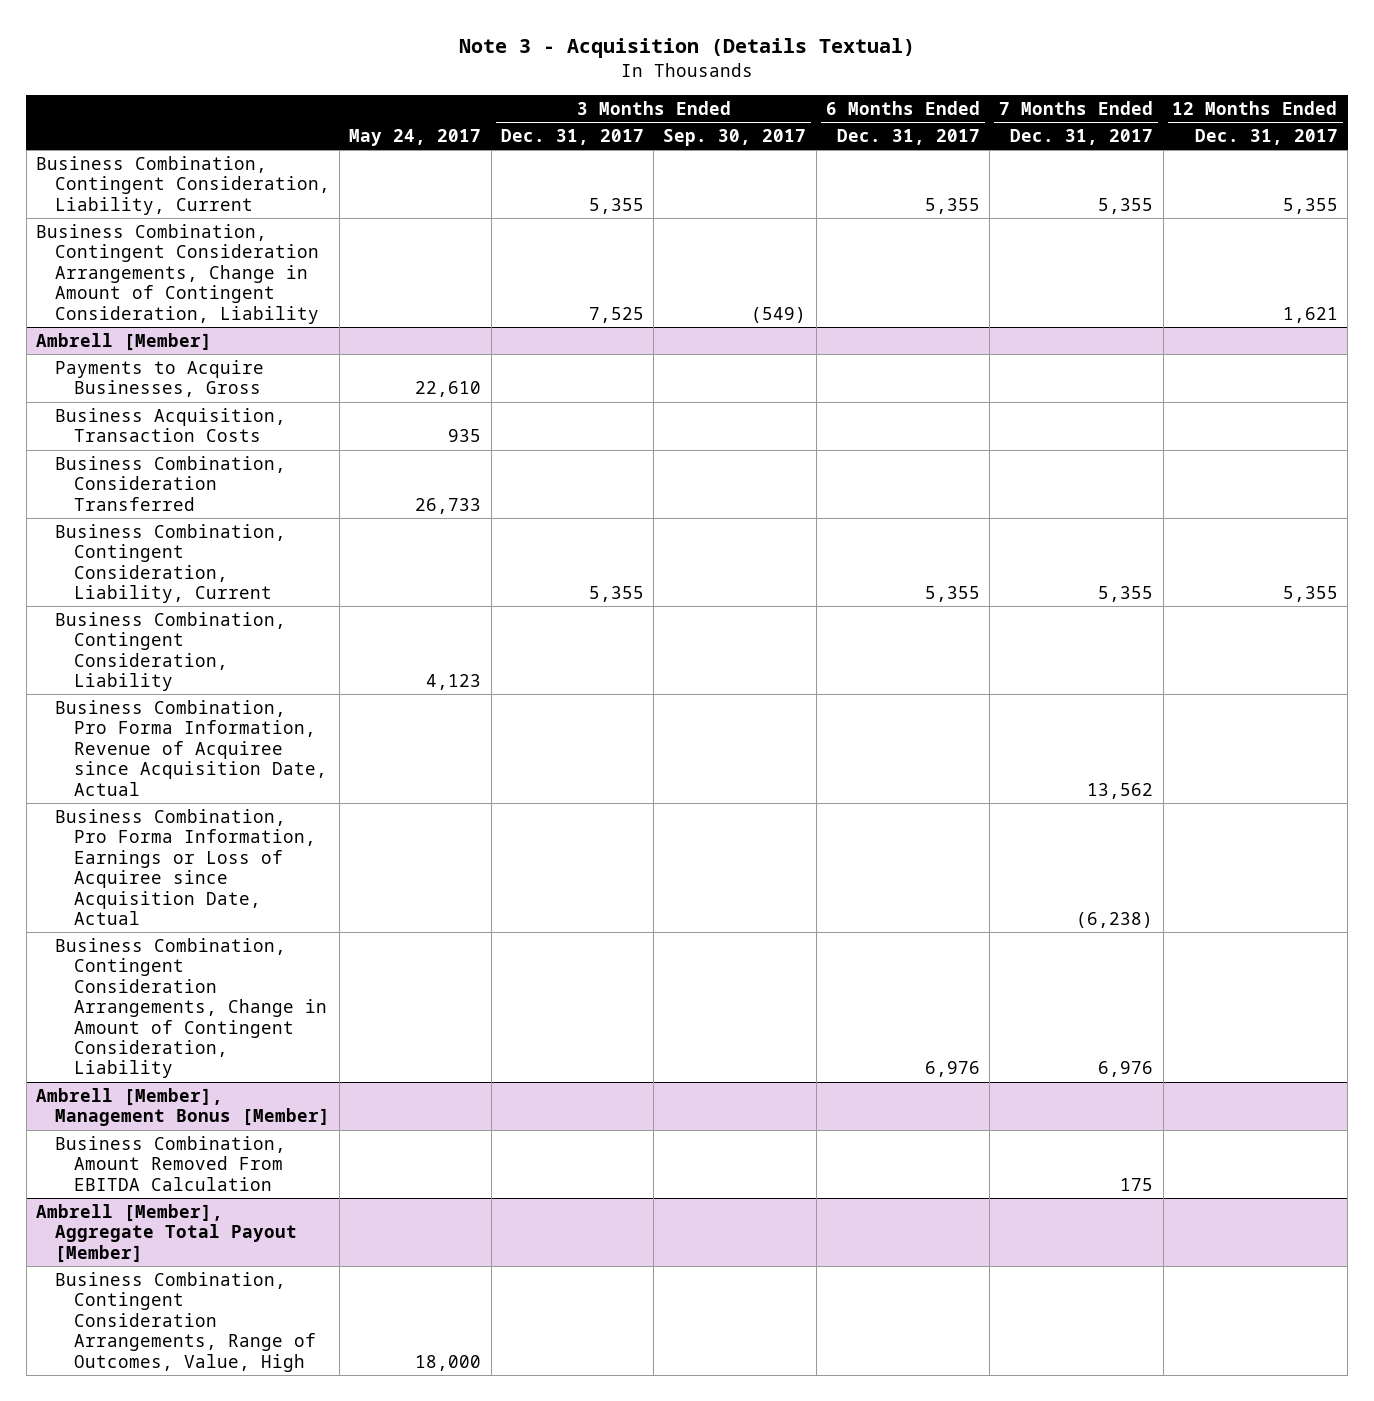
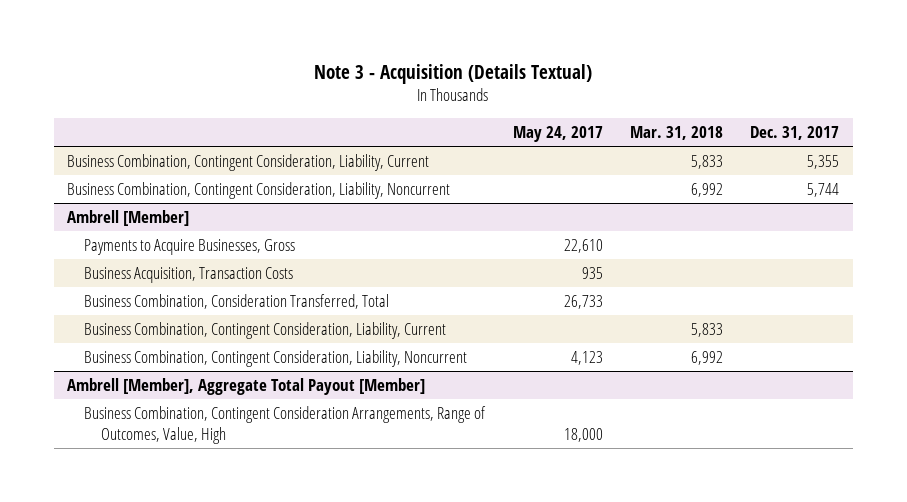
- | May 24, 2017 | 3 Months Ended Dec. 31, 2017 | 3 Months Ended Sep. 30, 2017 | 6 Months Ended Dec. 31, 2017 | 7 Months Ended Dec. 31, 2017 | 12 Months Ended Dec. 31, 2017
+ | May 24, 2017 | Mar. 31, 2018 | Dec. 31, 2017
- Business Combination, Contingent Consideration Arrangements, Change in Amount of Contingent Consideration, Liability | | 7,525 | (549) | | | 1,621
+ Business Combination, Contingent Consideration, Liability, Noncurrent | | 6,992 | 5,744
@ Ambrell [Member]
- Business Combination, Consideration Transferred | 26,733 | | | | |
+ Business Combination, Consideration Transferred, Total | 26,733 | |
- Business Combination, Contingent Consideration, Liability | 4,123 | | | | |
- Business Combination, Pro Forma Information, Revenue of Acquiree since Acquisition Date, Actual | | | | | 13,562 |
- Business Combination, Pro Forma Information, Earnings or Loss of Acquiree since Acquisition Date, Actual | | | | | (6,238) |
- Business Combination, Contingent Consideration Arrangements, Change in Amount of Contingent Consideration, Liability | | | | 6,976 | 6,976 |
- Ambrell [Member], Management Bonus [Member]
- Business Combination, Amount Removed From EBITDA Calculation | | | | | 175 |
@ Ambrell [Member]
+ Business Combination, Contingent Consideration, Liability, Noncurrent | 4,123 | 6,992 |

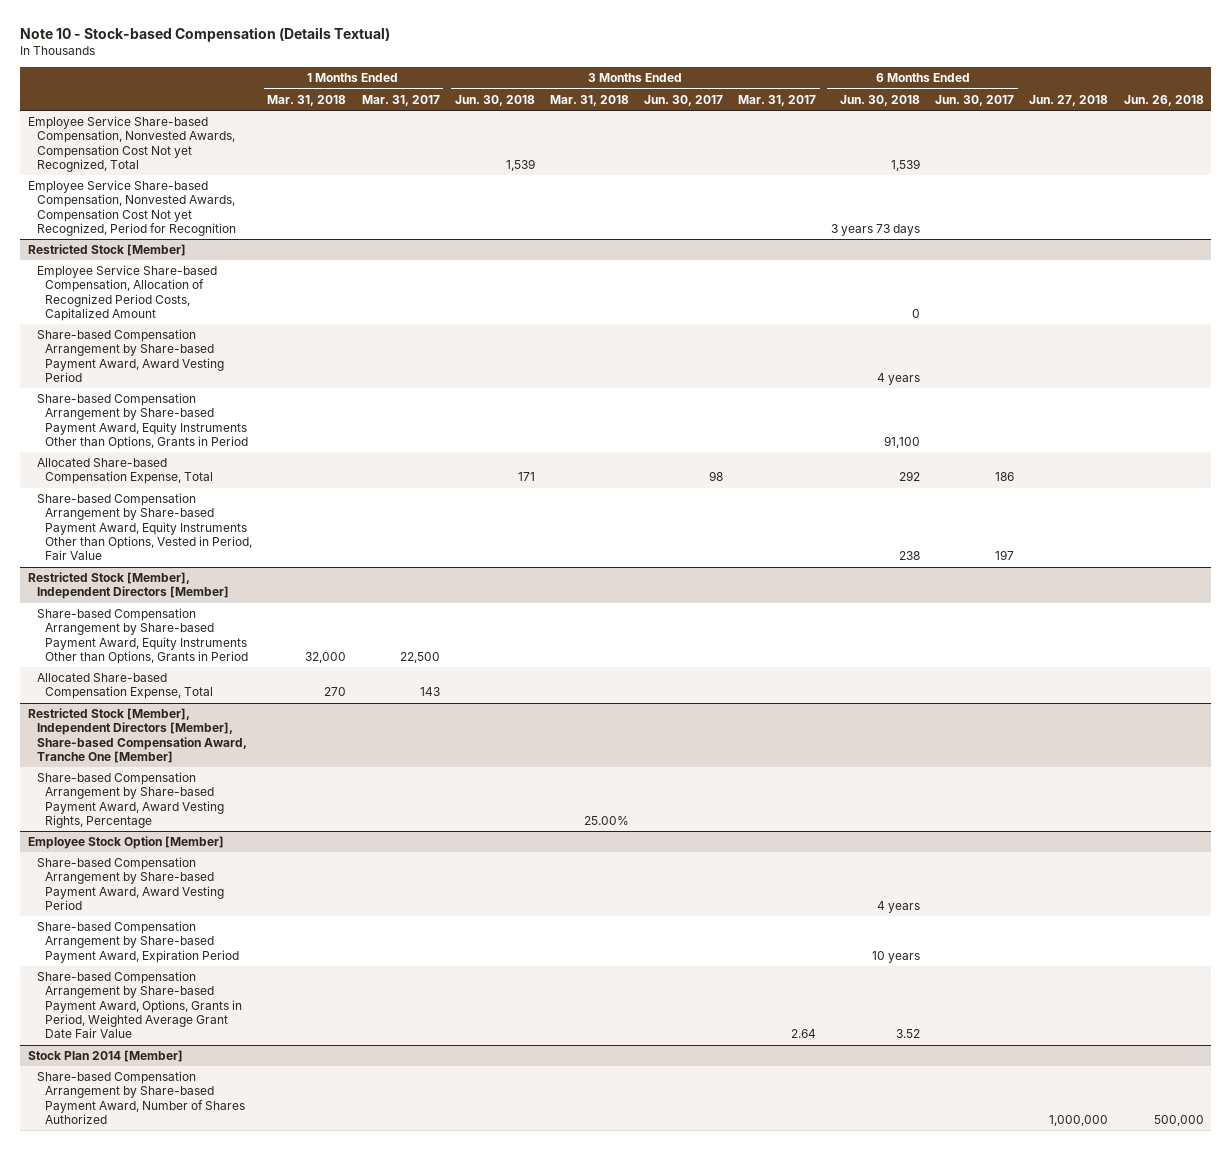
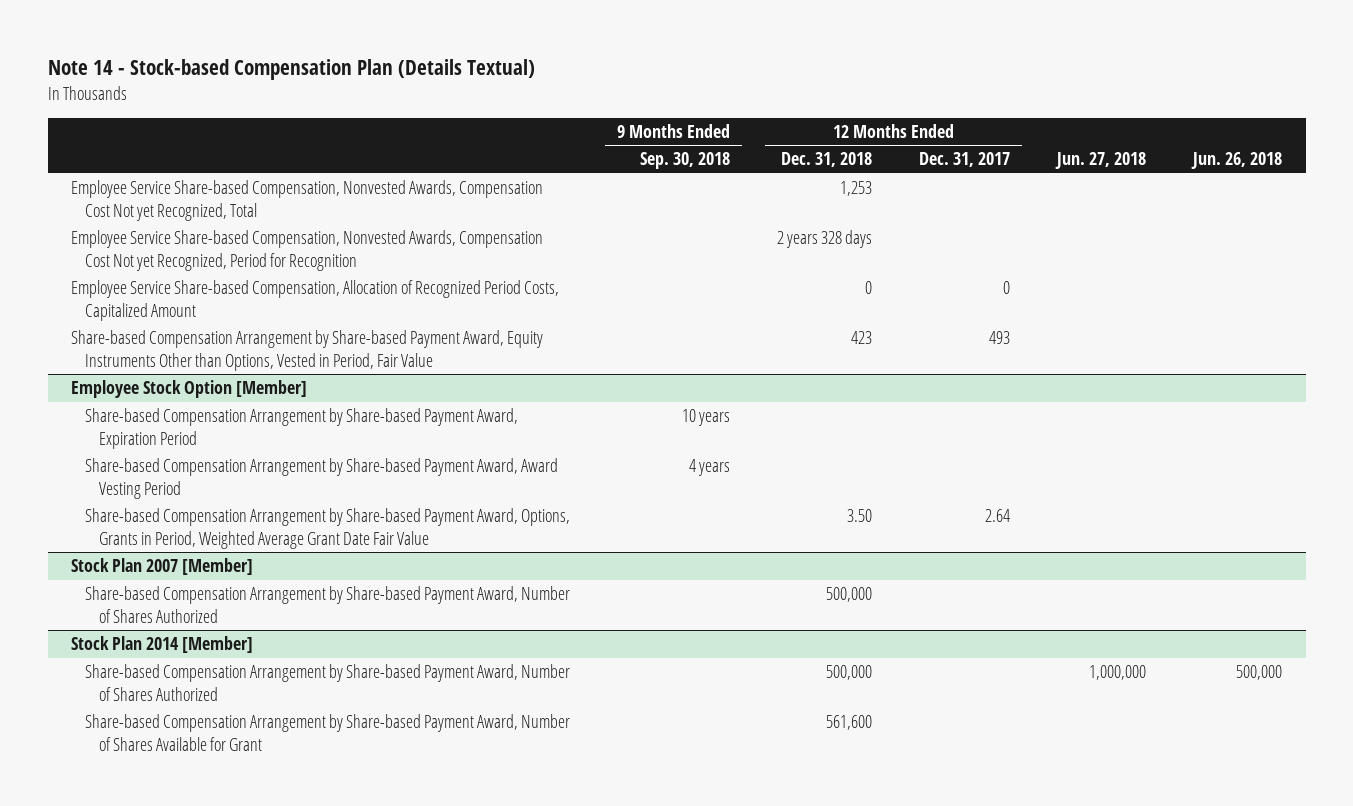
- Note 10 - Stock-based Compensation (Details Textual)
+ Note 14 - Stock-based Compensation Plan (Details Textual)
- | 1 Months Ended Mar. 31, 2018 | 1 Months Ended Mar. 31, 2017 | 3 Months Ended Jun. 30, 2018 | 3 Months Ended Mar. 31, 2018 | 3 Months Ended Jun. 30, 2017 | 3 Months Ended Mar. 31, 2017 | 6 Months Ended Jun. 30, 2018 | 6 Months Ended Jun. 30, 2017 | Jun. 27, 2018 | Jun. 26, 2018
+ | 9 Months Ended Sep. 30, 2018 | 12 Months Ended Dec. 31, 2018 | 12 Months Ended Dec. 31, 2017 | Jun. 27, 2018 | Jun. 26, 2018
- Restricted Stock [Member]
- Employee Service Share-based Compensation, Allocation of Recognized Period Costs, Capitalized Amount | | | | | | | 0 | | |
- Share-based Compensation Arrangement by Share-based Payment Award, Award Vesting Period | | | | | | | 4 years | | |
- Share-based Compensation Arrangement by Share-based Payment Award, Equity Instruments Other than Options, Grants in Period | | | | | | | 91,100 | | |
- Allocated Share-based Compensation Expense, Total | | | 171 | | 98 | | 292 | 186 | |
- Share-based Compensation Arrangement by Share-based Payment Award, Equity Instruments Other than Options, Vested in Period, Fair Value | | | | | | | 238 | 197 | |
- Restricted Stock [Member], Independent Directors [Member]
- Share-based Compensation Arrangement by Share-based Payment Award, Equity Instruments Other than Options, Grants in Period | 32,000 | 22,500 | | | | | | | |
- Allocated Share-based Compensation Expense, Total | 270 | 143 | | | | | | | |
- Restricted Stock [Member], Independent Directors [Member], Share-based Compensation Award, Tranche One [Member]
- Share-based Compensation Arrangement by Share-based Payment Award, Award Vesting Rights, Percentage | | | | 25.00% | | | | | |
+ Employee Service Share-based Compensation, Allocation of Recognized Period Costs, Capitalized Amount | | 0 | 0 | |
+ Share-based Compensation Arrangement by Share-based Payment Award, Equity Instruments Other than Options, Vested in Period, Fair Value | | 423 | 493 | |
@ Employee Stock Option [Member]
moved down: Share-based Compensation Arrangement by Share-based Payment Award, Award Vesting Period | 4 years | | | |
+ Stock Plan 2007 [Member]
+ Share-based Compensation Arrangement by Share-based Payment Award, Number of Shares Authorized | | 500,000 | | |
@ Stock Plan 2014 [Member]
+ Share-based Compensation Arrangement by Share-based Payment Award, Number of Shares Available for Grant | | 561,600 | | |

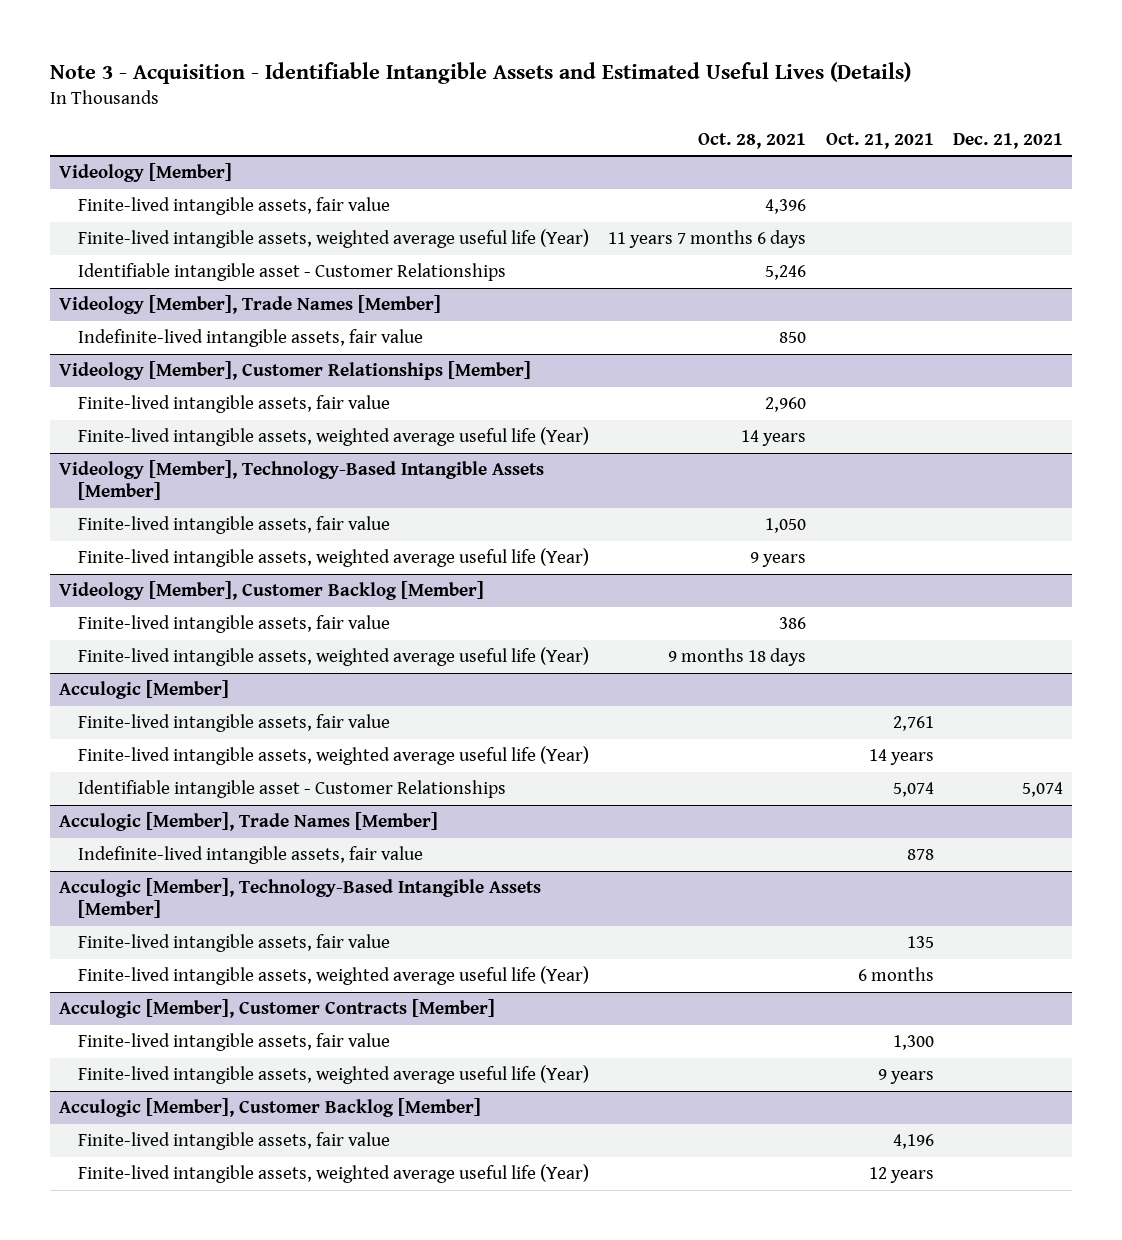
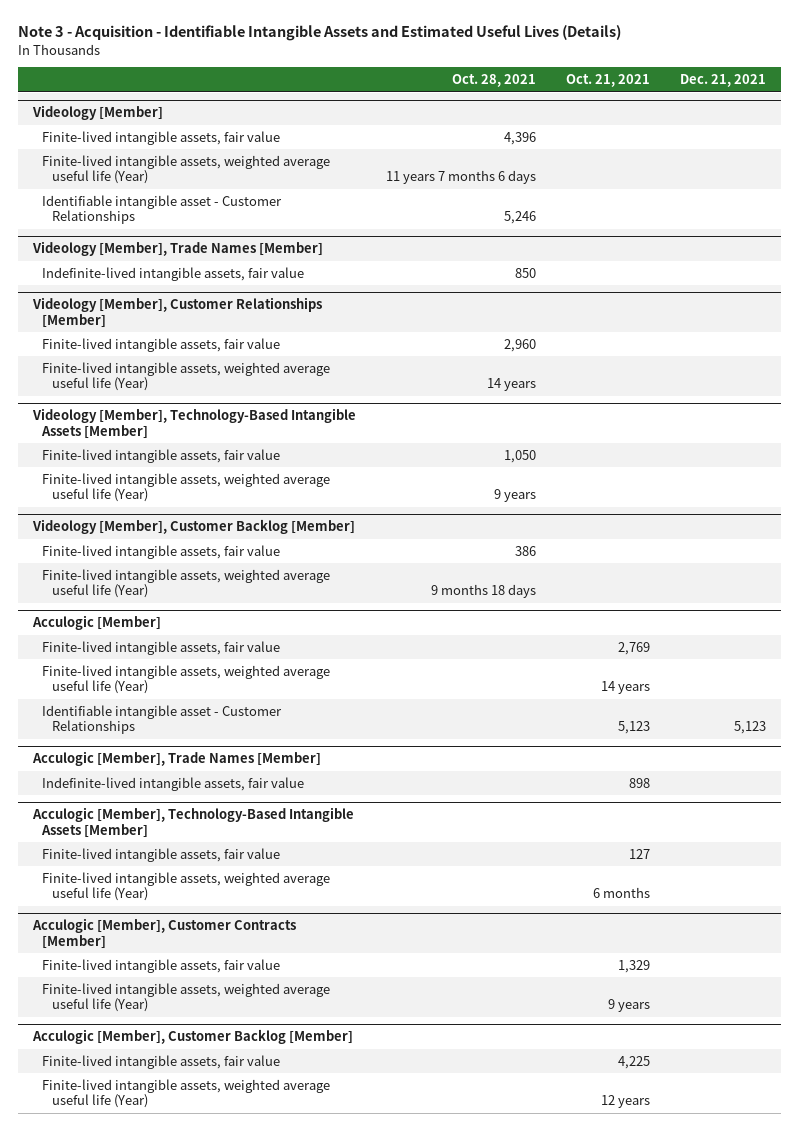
@ Acculogic [Member]
- Finite-lived intangible assets, fair value | | 2,761 |
+ Finite-lived intangible assets, fair value | | 2,769 |
- Identifiable intangible asset - Customer Relationships | | 5,074 | 5,074
+ Identifiable intangible asset - Customer Relationships | | 5,123 | 5,123
@ Acculogic [Member], Trade Names [Member]
- Indefinite-lived intangible assets, fair value | | 878 |
+ Indefinite-lived intangible assets, fair value | | 898 |
@ Acculogic [Member], Technology-Based Intangible Assets [Member]
- Finite-lived intangible assets, fair value | | 135 |
+ Finite-lived intangible assets, fair value | | 127 |
@ Acculogic [Member], Customer Contracts [Member]
- Finite-lived intangible assets, fair value | | 1,300 |
+ Finite-lived intangible assets, fair value | | 1,329 |
@ Acculogic [Member], Customer Backlog [Member]
- Finite-lived intangible assets, fair value | | 4,196 |
+ Finite-lived intangible assets, fair value | | 4,225 |

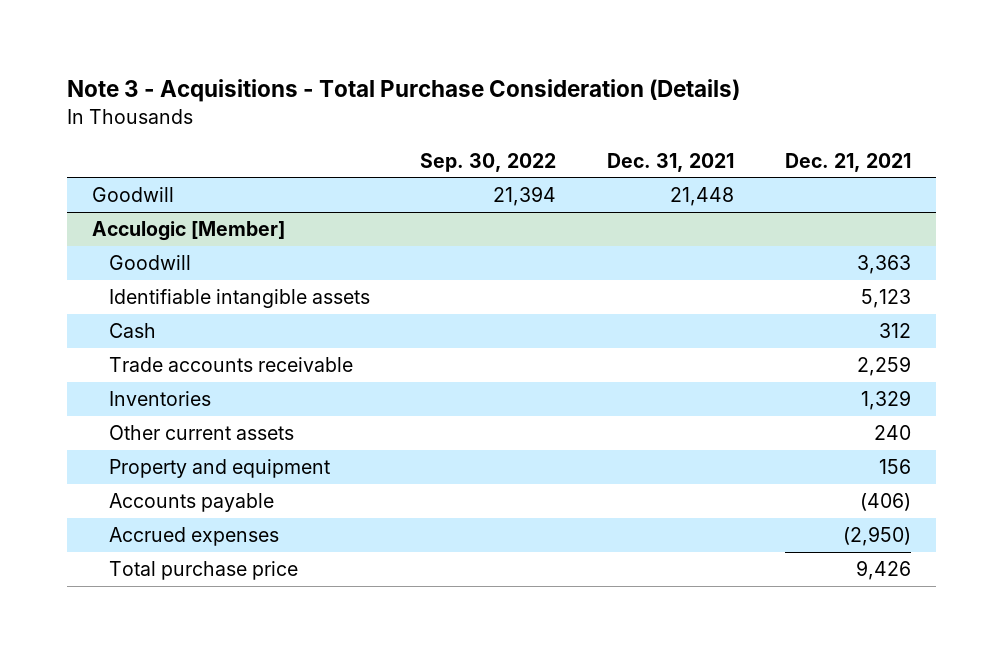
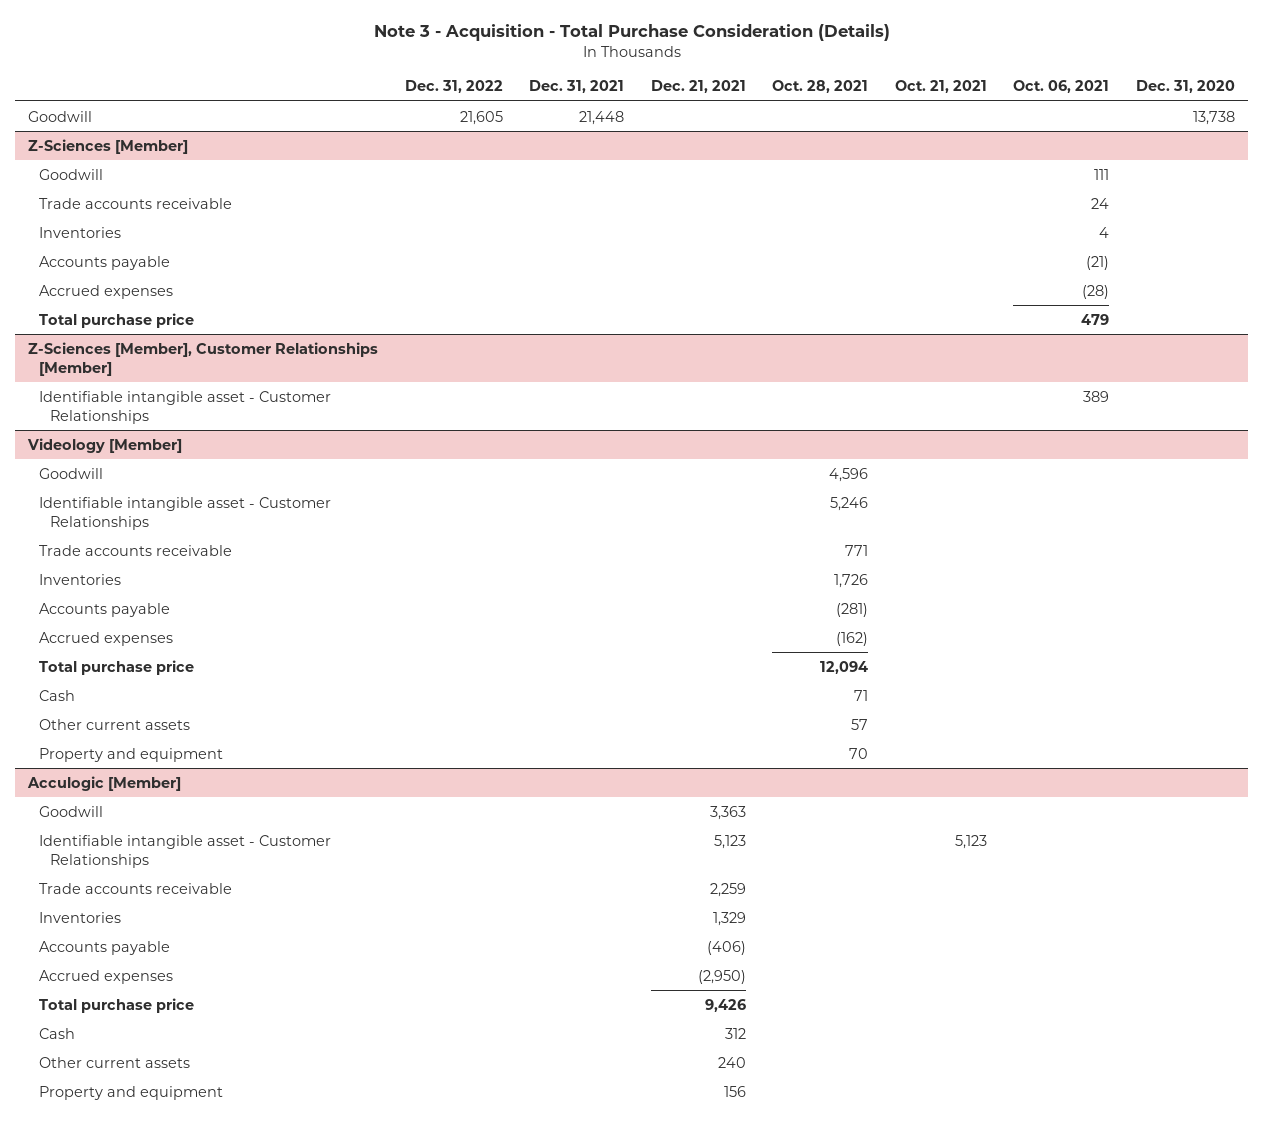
- Note 3 - Acquisitions - Total Purchase Consideration (Details)
+ Note 3 - Acquisition - Total Purchase Consideration (Details)
- | Sep. 30, 2022 | Dec. 31, 2021 | Dec. 21, 2021
+ | Dec. 31, 2022 | Dec. 31, 2021 | Dec. 21, 2021 | Oct. 28, 2021 | Oct. 21, 2021 | Oct. 06, 2021 | Dec. 31, 2020
+ Z-Sciences [Member]
+ Goodwill | | | | | | 111 |
+ Trade accounts receivable | | | | | | 24 |
+ Inventories | | | | | | 4 |
+ Accounts payable | | | | | | (21) |
+ Accrued expenses | | | | | | (28) |
+ Total purchase price | | | | | | 479 |
+ Z-Sciences [Member], Customer Relationships [Member]
+ Identifiable intangible asset - Customer Relationships | | | | | | 389 |
+ Videology [Member]
+ Goodwill | | | | 4,596 | | |
+ Identifiable intangible asset - Customer Relationships | | | | 5,246 | | |
+ Trade accounts receivable | | | | 771 | | |
+ Inventories | | | | 1,726 | | |
+ Accounts payable | | | | (281) | | |
+ Accrued expenses | | | | (162) | | |
+ Total purchase price | | | | 12,094 | | |
+ Cash | | | | 71 | | |
+ Other current assets | | | | 57 | | |
+ Property and equipment | | | | 70 | | |
@ Acculogic [Member]
- Identifiable intangible assets | | | 5,123
+ Identifiable intangible asset - Customer Relationships | | | 5,123 | | 5,123 | |
moved down: Cash | | | 312 | | | |
moved down: Other current assets | | | 240 | | | |
moved down: Property and equipment | | | 156 | | | |

